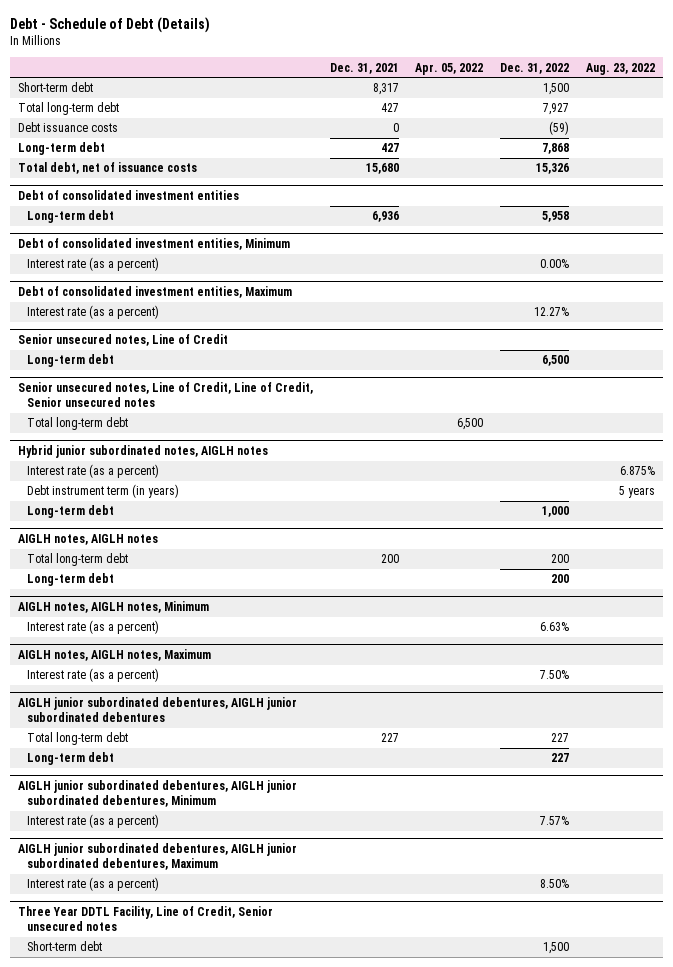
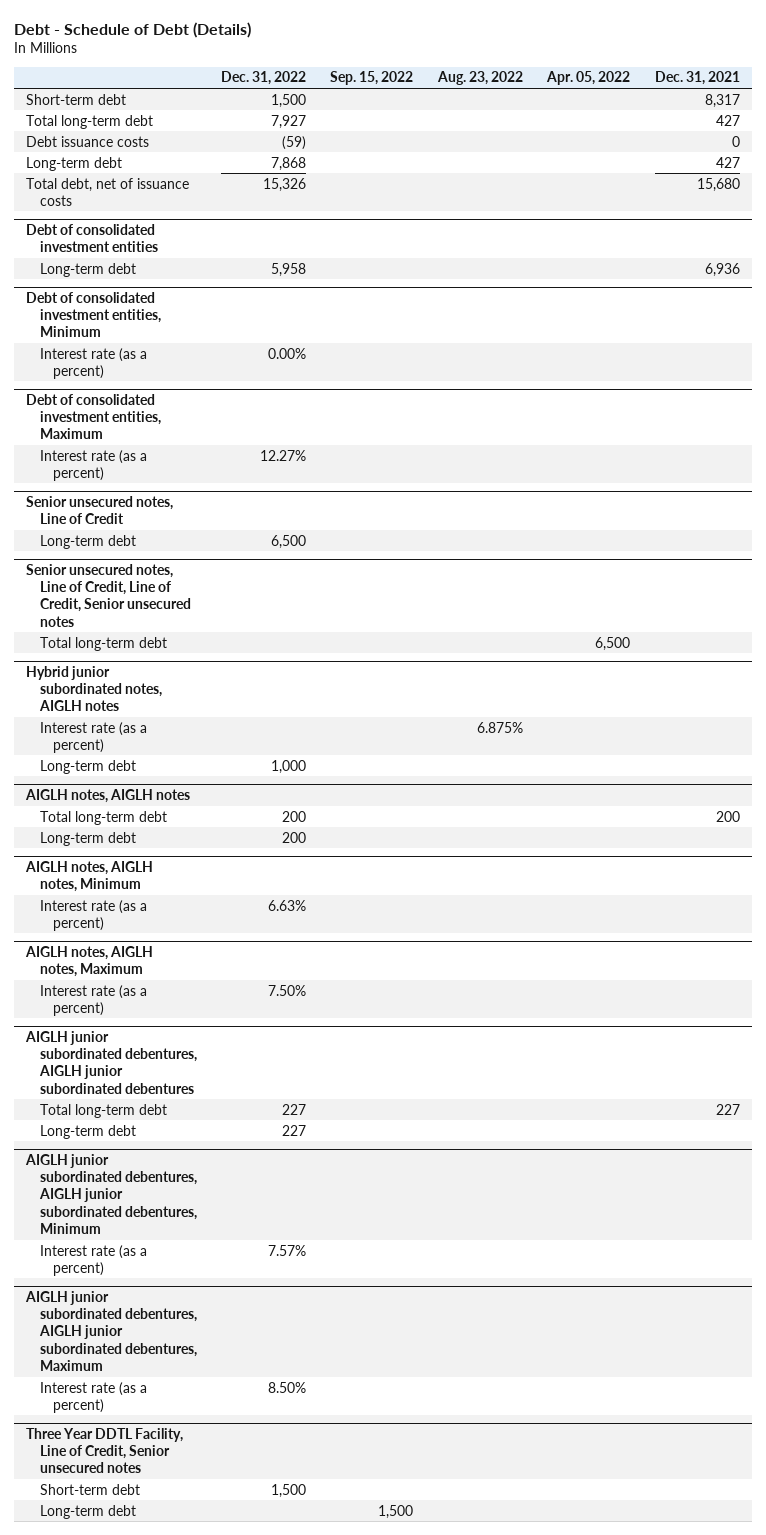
- | Dec. 31, 2021 | Apr. 05, 2022 | Dec. 31, 2022 | Aug. 23, 2022
+ | Dec. 31, 2022 | Sep. 15, 2022 | Aug. 23, 2022 | Apr. 05, 2022 | Dec. 31, 2021
@ Hybrid junior subordinated notes, AIGLH notes
- Debt instrument term (in years) | | | | 5 years
@ Three Year DDTL Facility, Line of Credit, Senior unsecured notes
+ Long-term debt | | 1,500 | | |

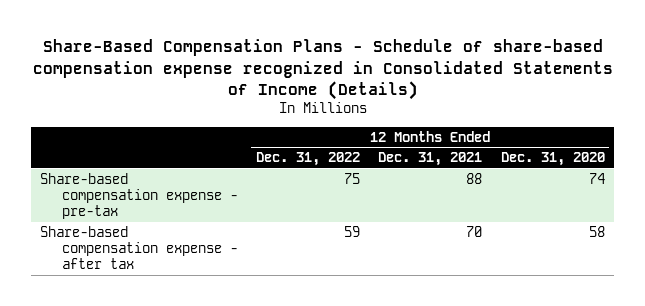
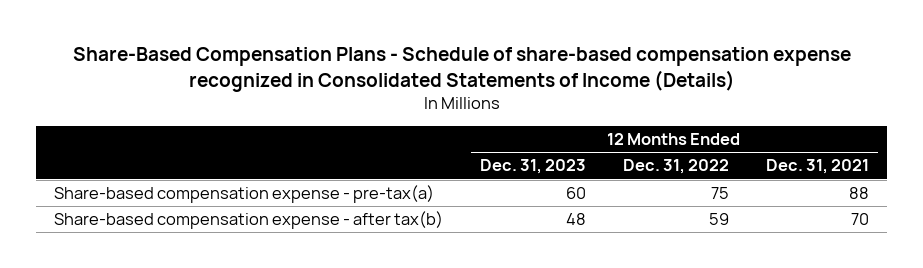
- | 12 Months Ended Dec. 31, 2022 | 12 Months Ended Dec. 31, 2021 | 12 Months Ended Dec. 31, 2020
+ | 12 Months Ended Dec. 31, 2023 | 12 Months Ended Dec. 31, 2022 | 12 Months Ended Dec. 31, 2021
- Share-based compensation expense - pre-tax | 75 | 88 | 74
- Share-based compensation expense - after tax | 59 | 70 | 58
+ Share-based compensation expense - pre-tax(a) | 60 | 75 | 88
+ Share-based compensation expense - after tax(b) | 48 | 59 | 70

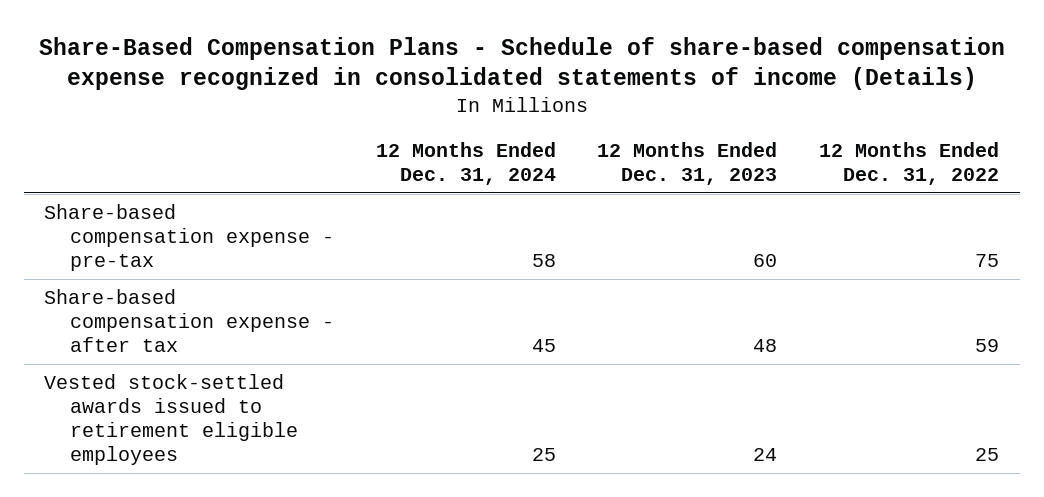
- Share-Based Compensation Plans - Schedule of share-based compensation expense recognized in Consolidated Statements of Income (Details)
+ Share-Based Compensation Plans - Schedule of share-based compensation expense recognized in consolidated statements of income (Details)
- | 12 Months Ended Dec. 31, 2023 | 12 Months Ended Dec. 31, 2022 | 12 Months Ended Dec. 31, 2021
+ | 12 Months Ended Dec. 31, 2024 | 12 Months Ended Dec. 31, 2023 | 12 Months Ended Dec. 31, 2022
- Share-based compensation expense - pre-tax(a) | 60 | 75 | 88
- Share-based compensation expense - after tax(b) | 48 | 59 | 70
+ Share-based compensation expense - pre-tax | 58 | 60 | 75
+ Share-based compensation expense - after tax | 45 | 48 | 59
+ Vested stock-settled awards issued to retirement eligible employees | 25 | 24 | 25

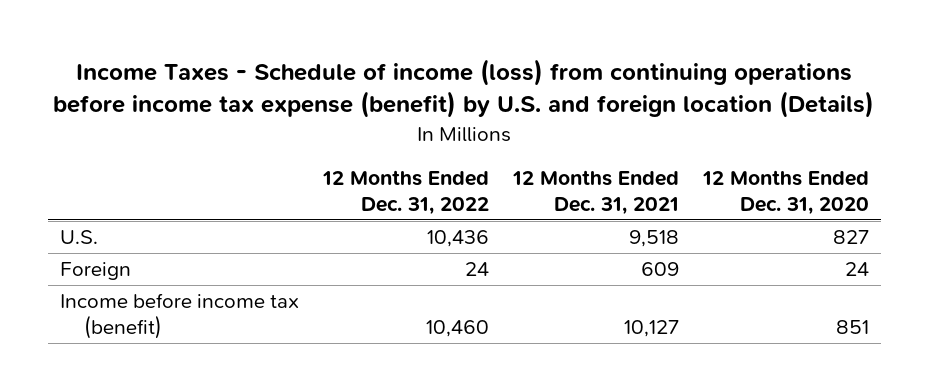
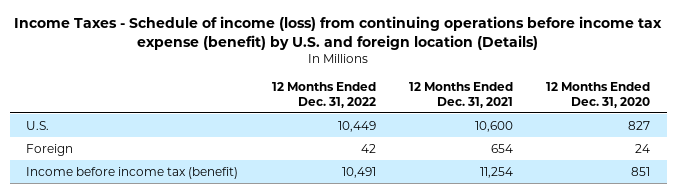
- U.S. | 10,436 | 9,518 | 827
- Foreign | 24 | 609 | 24
- Income before income tax (benefit) | 10,460 | 10,127 | 851
+ U.S. | 10,449 | 10,600 | 827
+ Foreign | 42 | 654 | 24
+ Income before income tax (benefit) | 10,491 | 11,254 | 851

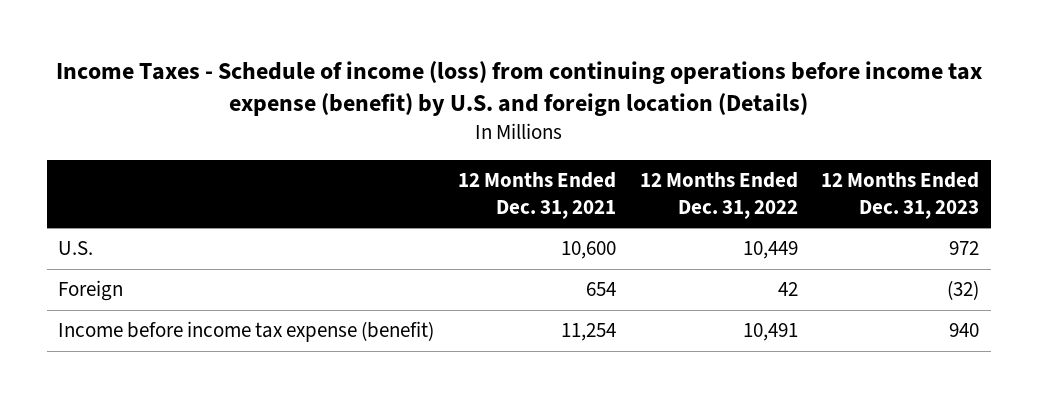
- | 12 Months Ended Dec. 31, 2022 | 12 Months Ended Dec. 31, 2021 | 12 Months Ended Dec. 31, 2020
+ | 12 Months Ended Dec. 31, 2021 | 12 Months Ended Dec. 31, 2022 | 12 Months Ended Dec. 31, 2023
- Income before income tax (benefit) | 10,491 | 11,254 | 851
+ Income before income tax expense (benefit) | 11,254 | 10,491 | 940

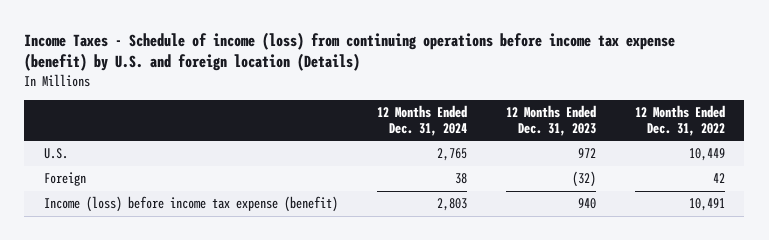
- | 12 Months Ended Dec. 31, 2021 | 12 Months Ended Dec. 31, 2022 | 12 Months Ended Dec. 31, 2023
+ | 12 Months Ended Dec. 31, 2024 | 12 Months Ended Dec. 31, 2023 | 12 Months Ended Dec. 31, 2022
- Income before income tax expense (benefit) | 11,254 | 10,491 | 940
+ Income (loss) before income tax expense (benefit) | 2,803 | 940 | 10,491

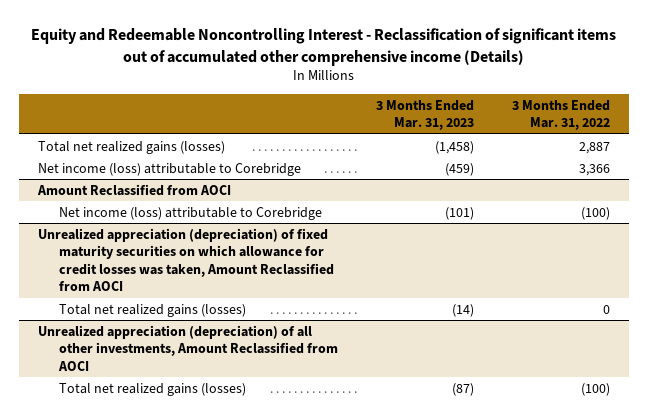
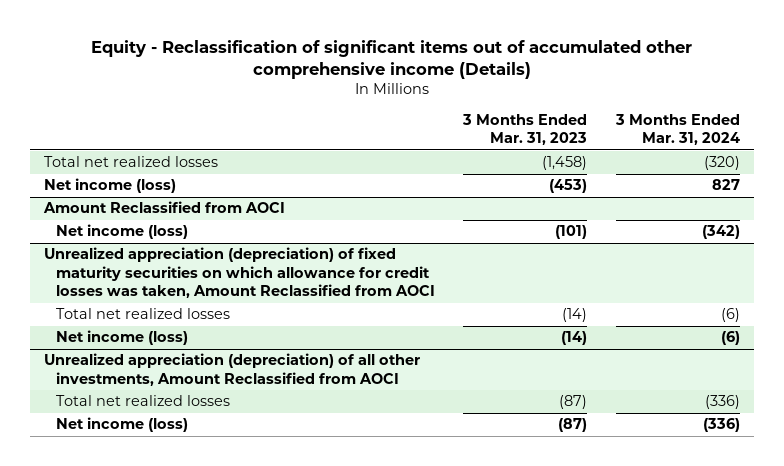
- Equity and Redeemable Noncontrolling Interest - Reclassification of significant items out of accumulated other comprehensive income (Details)
+ Equity - Reclassification of significant items out of accumulated other comprehensive income (Details)
- | 3 Months Ended Mar. 31, 2023 | 3 Months Ended Mar. 31, 2022
+ | 3 Months Ended Mar. 31, 2023 | 3 Months Ended Mar. 31, 2024
- Total net realized gains (losses) | (1,458) | 2,887
- Net income (loss) attributable to Corebridge | (459) | 3,366
+ Total net realized losses | (1,458) | (320)
+ Net income (loss) | (453) | 827
@ Amount Reclassified from AOCI
- Net income (loss) attributable to Corebridge | (101) | (100)
+ Net income (loss) | (101) | (342)
@ Unrealized appreciation (depreciation) of fixed maturity securities on which allowance for credit losses was taken, Amount Reclassified from AOCI
- Total net realized gains (losses) | (14) | 0
+ Total net realized losses | (14) | (6)
+ Net income (loss) | (14) | (6)
@ Unrealized appreciation (depreciation) of all other investments, Amount Reclassified from AOCI
- Total net realized gains (losses) | (87) | (100)
+ Total net realized losses | (87) | (336)
+ Net income (loss) | (87) | (336)

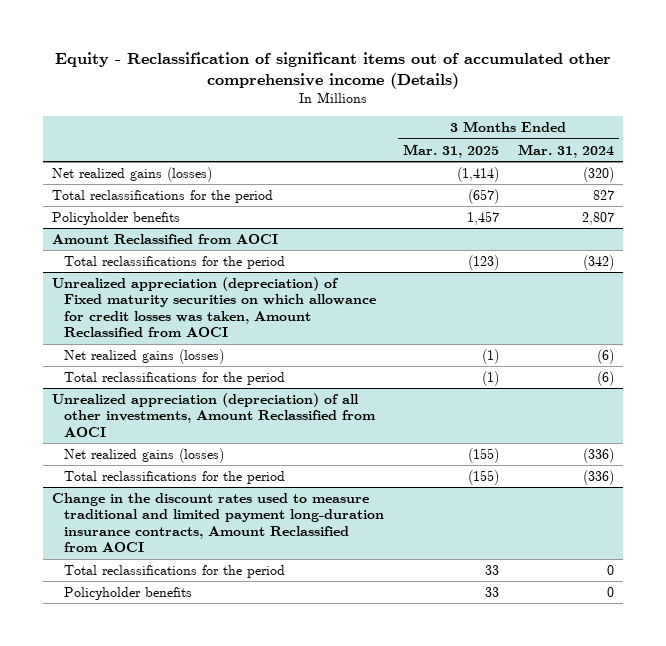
- | 3 Months Ended Mar. 31, 2023 | 3 Months Ended Mar. 31, 2024
+ | 3 Months Ended Mar. 31, 2025 | 3 Months Ended Mar. 31, 2024
- Total net realized losses | (1,458) | (320)
- Net income (loss) | (453) | 827
+ Net realized gains (losses) | (1,414) | (320)
+ Total reclassifications for the period | (657) | 827
+ Policyholder benefits | 1,457 | 2,807
@ Amount Reclassified from AOCI
- Net income (loss) | (101) | (342)
- Unrealized appreciation (depreciation) of fixed maturity securities on which allowance for credit losses was taken, Amount Reclassified from AOCI
- Total net realized losses | (14) | (6)
- Net income (loss) | (14) | (6)
@ Amount Reclassified from AOCI
+ Total reclassifications for the period | (123) | (342)
+ Unrealized appreciation (depreciation) of Fixed maturity securities on which allowance for credit losses was taken, Amount Reclassified from AOCI
+ Net realized gains (losses) | (1) | (6)
+ Total reclassifications for the period | (1) | (6)
@ Unrealized appreciation (depreciation) of all other investments, Amount Reclassified from AOCI
- Total net realized losses | (87) | (336)
- Net income (loss) | (87) | (336)
+ Net realized gains (losses) | (155) | (336)
+ Total reclassifications for the period | (155) | (336)
+ Change in the discount rates used to measure traditional and limited payment long-duration insurance contracts, Amount Reclassified from AOCI
+ Total reclassifications for the period | 33 | 0
+ Policyholder benefits | 33 | 0

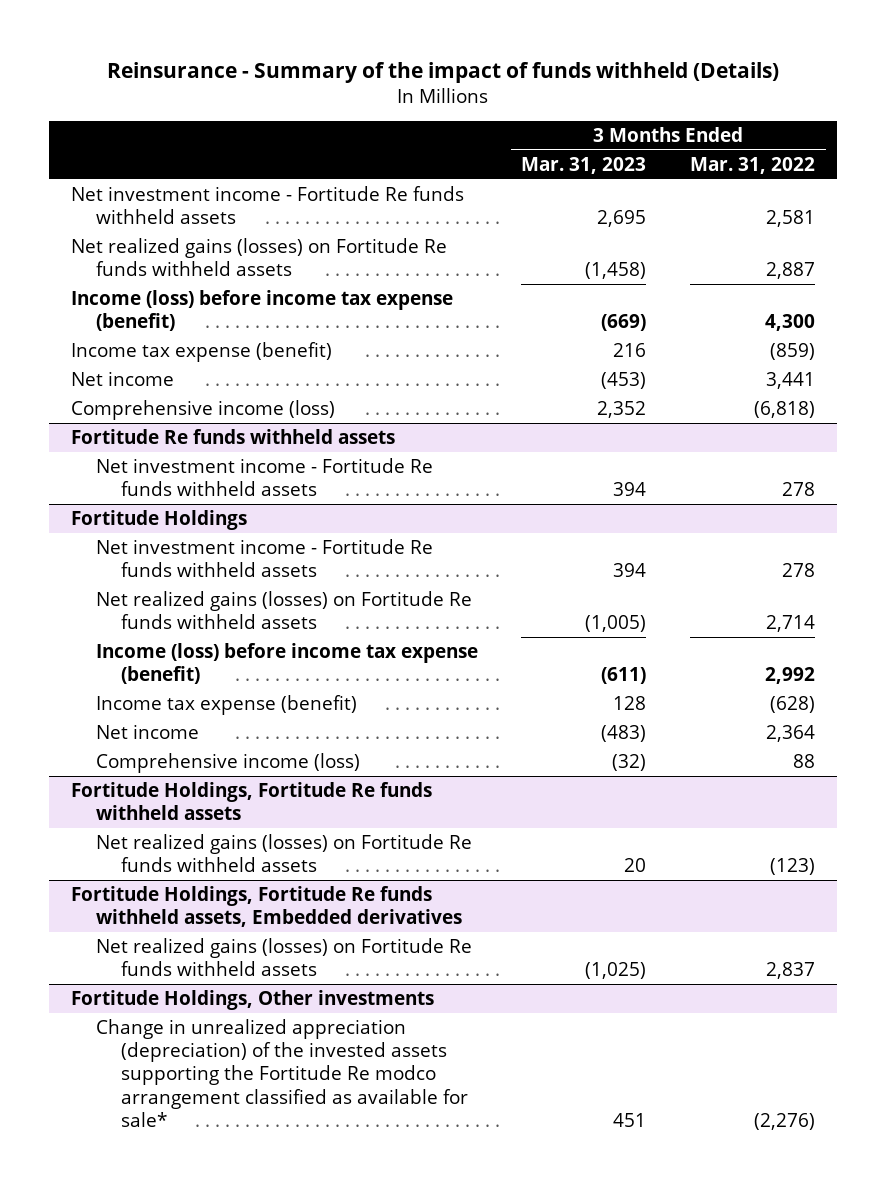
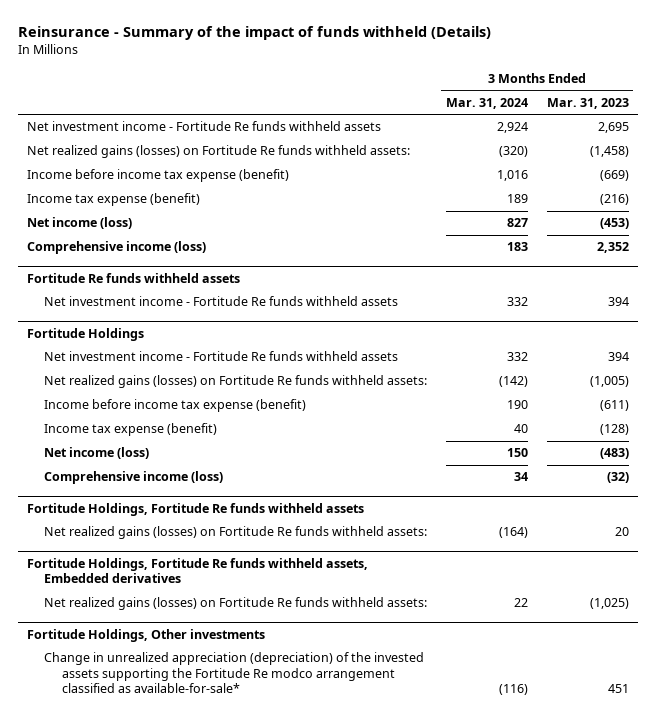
- | 3 Months Ended Mar. 31, 2023 | 3 Months Ended Mar. 31, 2022
+ | 3 Months Ended Mar. 31, 2024 | 3 Months Ended Mar. 31, 2023
- Net realized gains (losses) on Fortitude Re funds withheld assets | (1,458) | 2,887
- Income (loss) before income tax expense (benefit) | (669) | 4,300
- Income tax expense (benefit) | 216 | (859)
- Net income | (453) | 3,441
+ Net realized gains (losses) on Fortitude Re funds withheld assets: | (320) | (1,458)
+ Income before income tax expense (benefit) | 1,016 | (669)
+ Income tax expense (benefit) | 189 | (216)
+ Net income (loss) | 827 | (453)
@ Fortitude Holdings
- Net realized gains (losses) on Fortitude Re funds withheld assets | (1,005) | 2,714
- Income (loss) before income tax expense (benefit) | (611) | 2,992
- Income tax expense (benefit) | 128 | (628)
- Net income | (483) | 2,364
+ Net realized gains (losses) on Fortitude Re funds withheld assets: | (142) | (1,005)
+ Income before income tax expense (benefit) | 190 | (611)
+ Income tax expense (benefit) | 40 | (128)
+ Net income (loss) | 150 | (483)
@ Fortitude Holdings, Fortitude Re funds withheld assets
- Net realized gains (losses) on Fortitude Re funds withheld assets | 20 | (123)
+ Net realized gains (losses) on Fortitude Re funds withheld assets: | (164) | 20
@ Fortitude Holdings, Fortitude Re funds withheld assets, Embedded derivatives
- Net realized gains (losses) on Fortitude Re funds withheld assets | (1,025) | 2,837
+ Net realized gains (losses) on Fortitude Re funds withheld assets: | 22 | (1,025)
@ Fortitude Holdings, Other investments
- Change in unrealized appreciation (depreciation) of the invested assets supporting the Fortitude Re modco arrangement classified as available for sale* | 451 | (2,276)
+ Change in unrealized appreciation (depreciation) of the invested assets supporting the Fortitude Re modco arrangement classified as available-for-sale* | (116) | 451

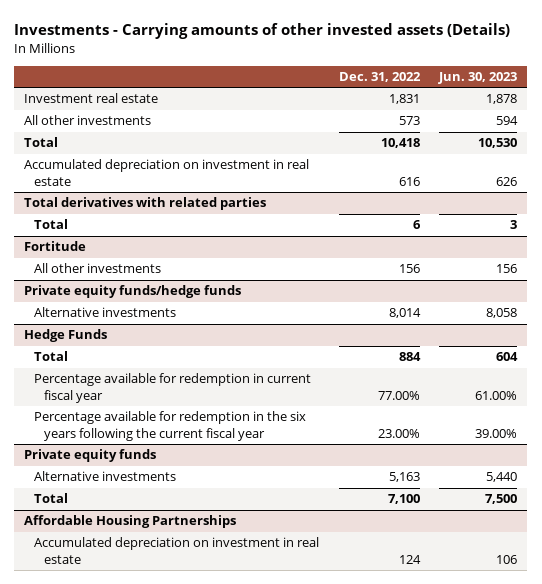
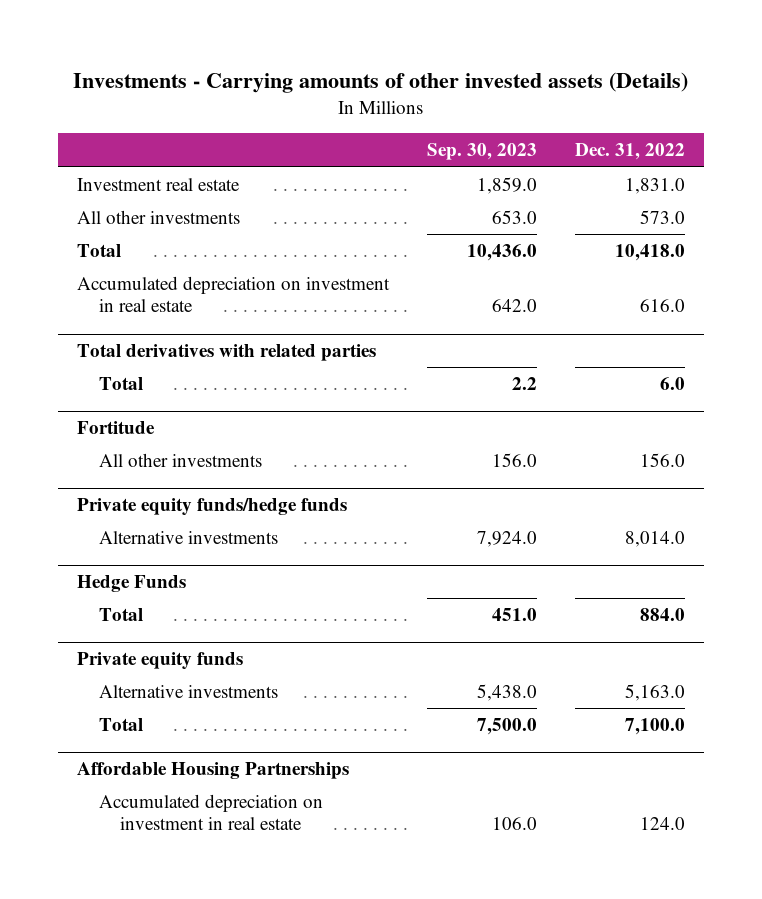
- | Dec. 31, 2022 | Jun. 30, 2023
+ | Sep. 30, 2023 | Dec. 31, 2022
- Investment real estate | 1,831 | 1,878
- All other investments | 573 | 594
- Total | 10,418 | 10,530
- Accumulated depreciation on investment in real estate | 616 | 626
+ Investment real estate | 1,859.0 | 1,831.0
+ All other investments | 653.0 | 573.0
+ Total | 10,436.0 | 10,418.0
+ Accumulated depreciation on investment in real estate | 642.0 | 616.0
@ Total derivatives with related parties
- Total | 6 | 3
+ Total | 2.2 | 6.0
@ Fortitude
- All other investments | 156 | 156
+ All other investments | 156.0 | 156.0
@ Private equity funds/hedge funds
- Alternative investments | 8,014 | 8,058
+ Alternative investments | 7,924.0 | 8,014.0
@ Hedge Funds
- Total | 884 | 604
- Percentage available for redemption in current fiscal year | 77.00% | 61.00%
- Percentage available for redemption in the six years following the current fiscal year | 23.00% | 39.00%
+ Total | 451.0 | 884.0
@ Private equity funds
- Alternative investments | 5,163 | 5,440
- Total | 7,100 | 7,500
+ Alternative investments | 5,438.0 | 5,163.0
+ Total | 7,500.0 | 7,100.0
@ Affordable Housing Partnerships
- Accumulated depreciation on investment in real estate | 124 | 106
+ Accumulated depreciation on investment in real estate | 106.0 | 124.0

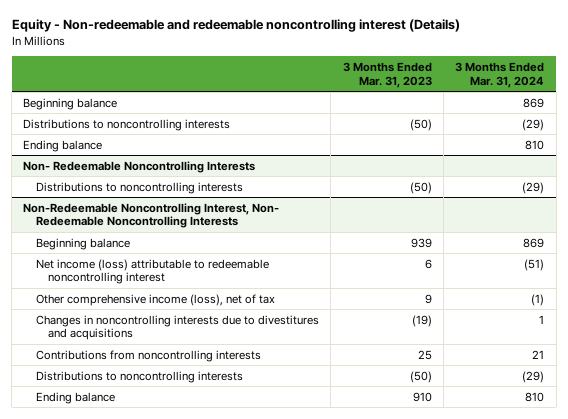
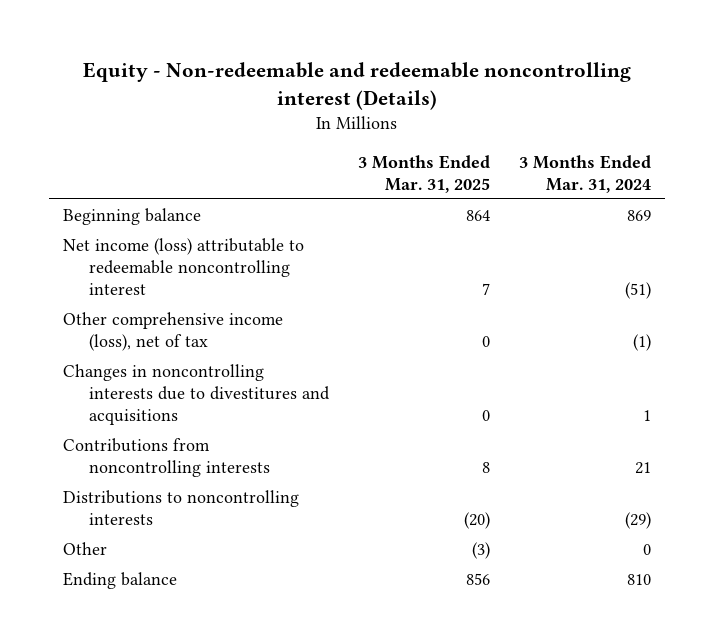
- | 3 Months Ended Mar. 31, 2023 | 3 Months Ended Mar. 31, 2024
+ | 3 Months Ended Mar. 31, 2025 | 3 Months Ended Mar. 31, 2024
- Distributions to noncontrolling interests | (50) | (29)
- Ending balance | | 810
- Non- Redeemable Noncontrolling Interests
- Distributions to noncontrolling interests | (50) | (29)
- Non-Redeemable Noncontrolling Interest, Non- Redeemable Noncontrolling Interests
- Beginning balance | 939 | 869
+ Other | (3) | 0

